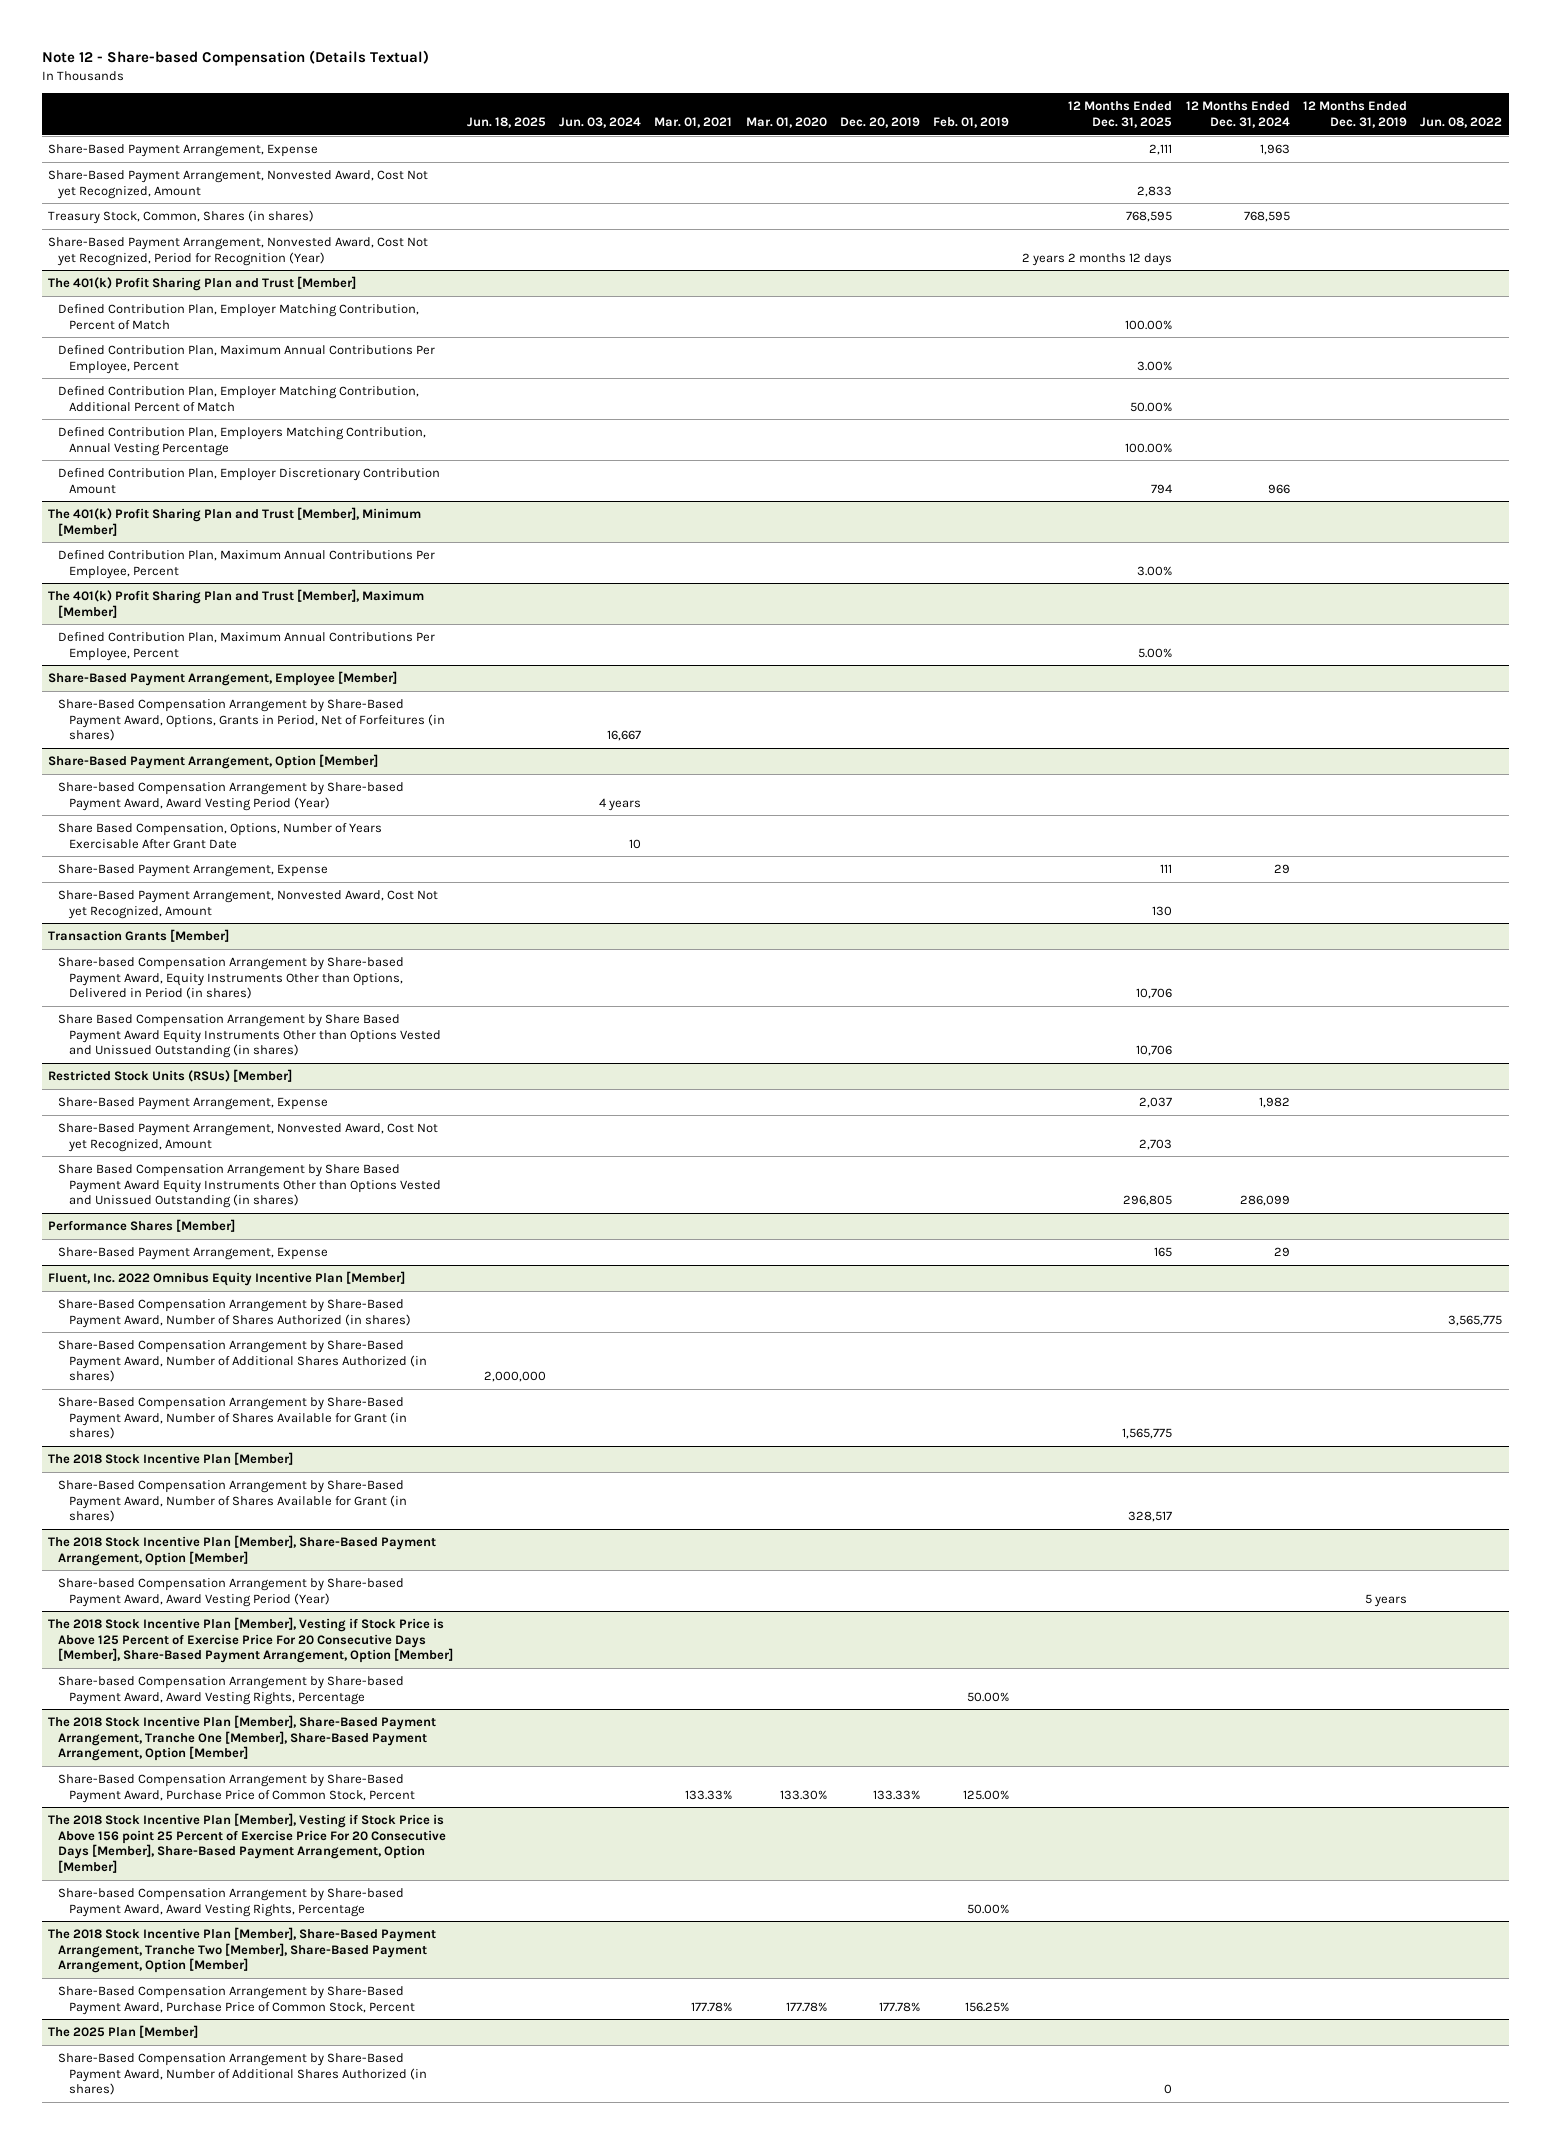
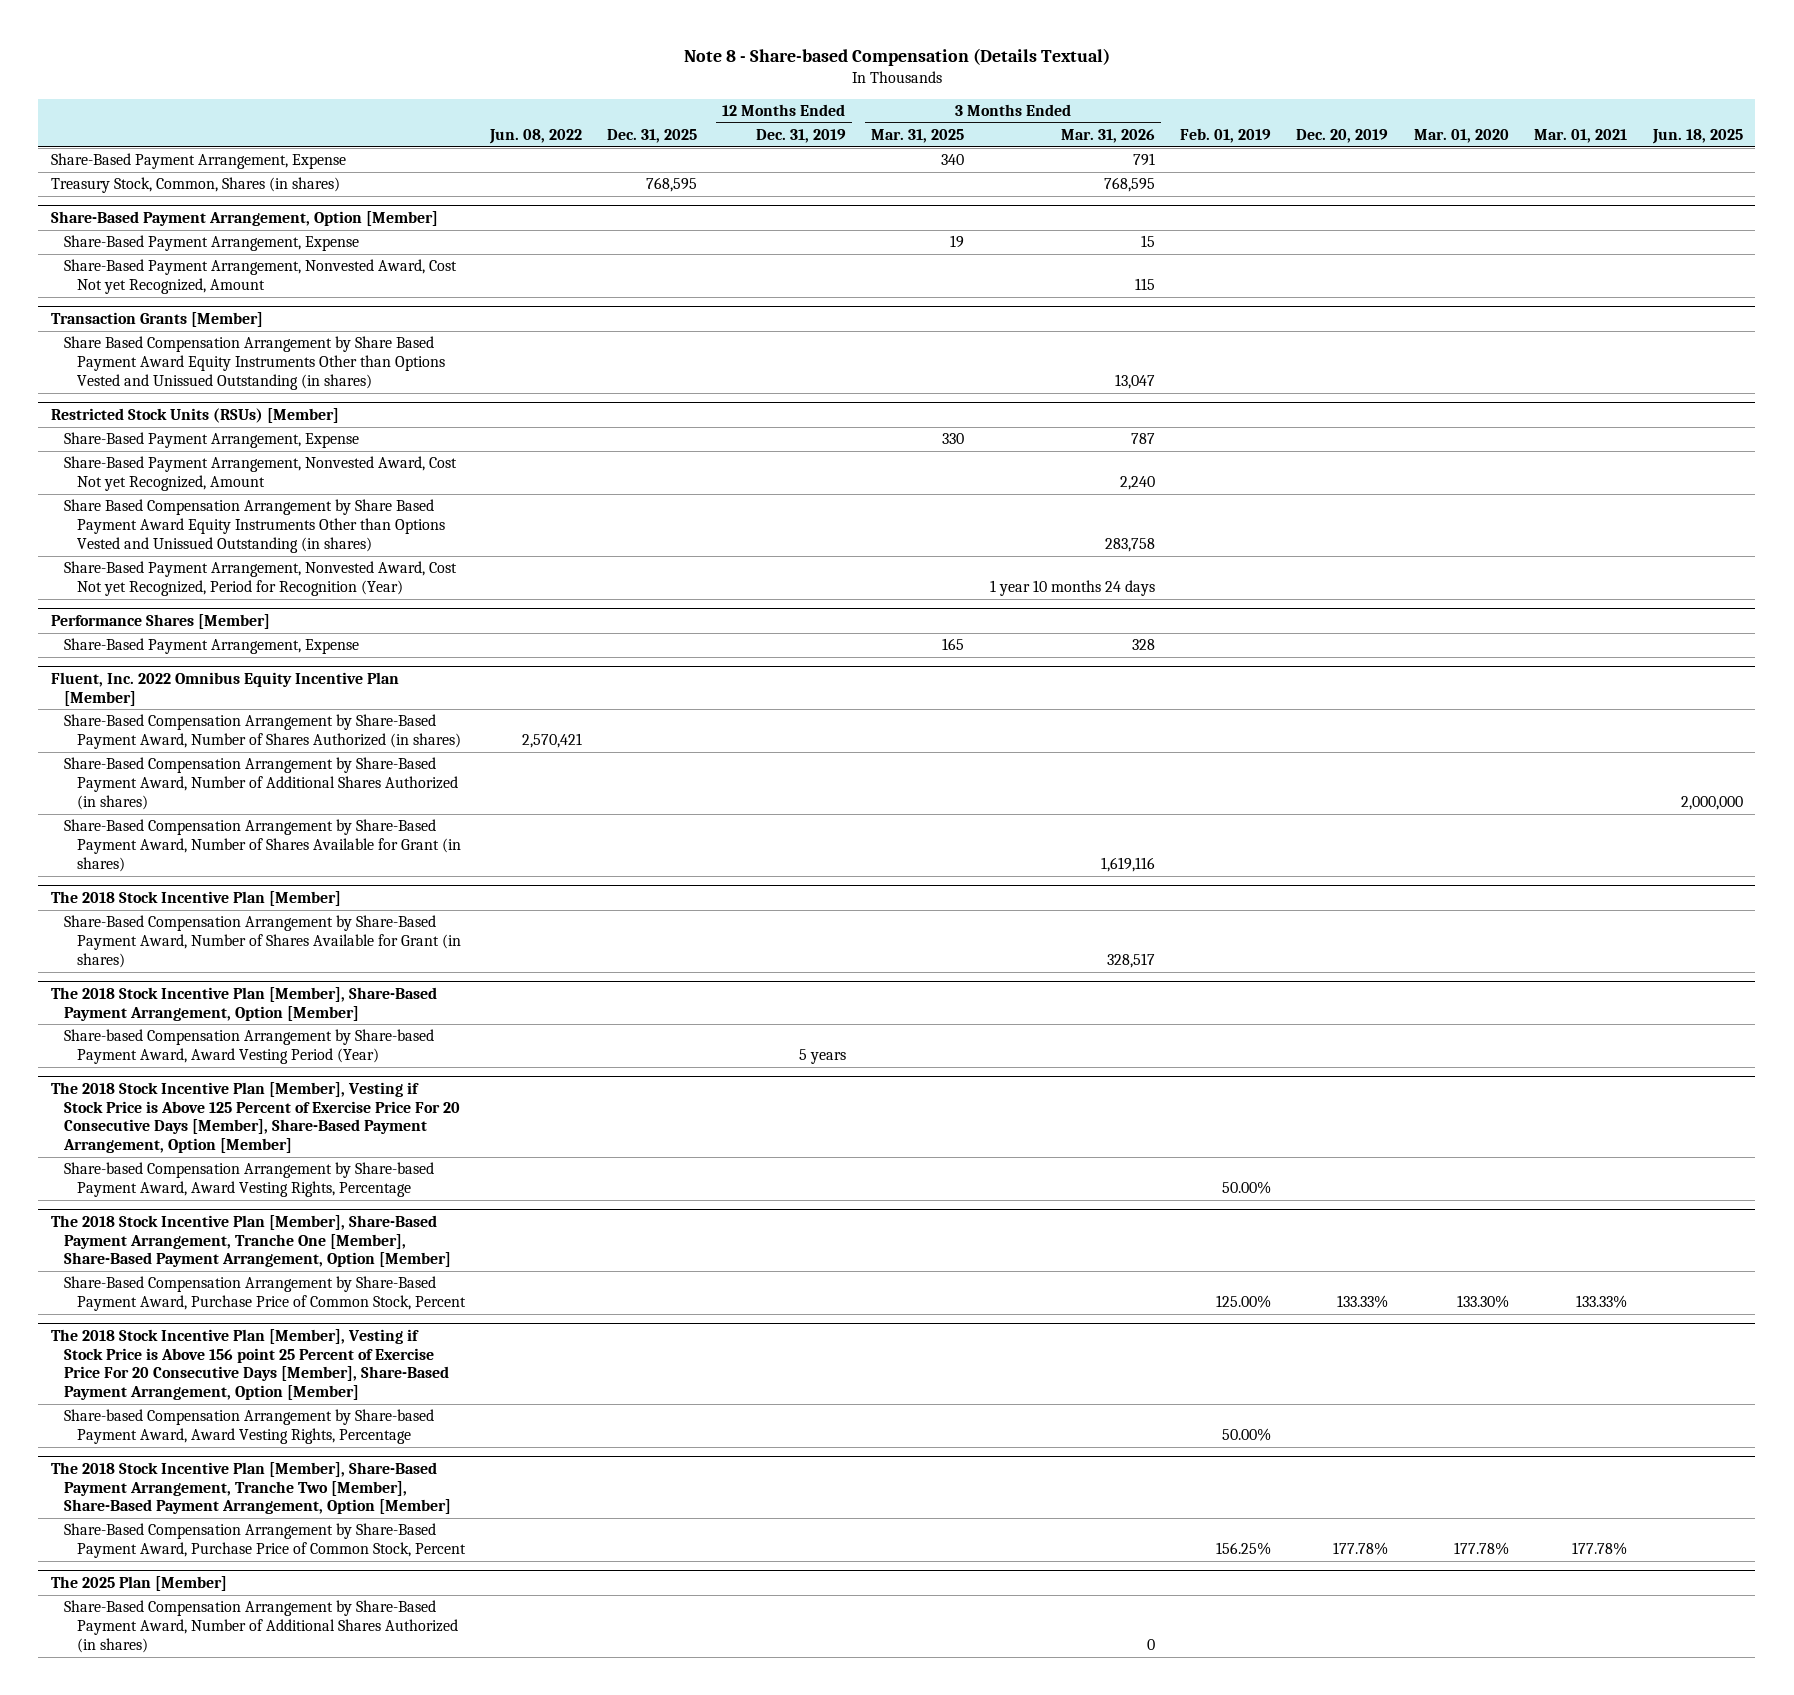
- Note 12 - Share-based Compensation (Details Textual)
+ Note 8 - Share-based Compensation (Details Textual)
- | Jun. 18, 2025 | Jun. 03, 2024 | Mar. 01, 2021 | Mar. 01, 2020 | Dec. 20, 2019 | Feb. 01, 2019 | 12 Months Ended Dec. 31, 2025 | 12 Months Ended Dec. 31, 2024 | 12 Months Ended Dec. 31, 2019 | Jun. 08, 2022
+ | Jun. 08, 2022 | Dec. 31, 2025 | 12 Months Ended Dec. 31, 2019 | 3 Months Ended Mar. 31, 2025 | 3 Months Ended Mar. 31, 2026 | Feb. 01, 2019 | Dec. 20, 2019 | Mar. 01, 2020 | Mar. 01, 2021 | Jun. 18, 2025
- Share-Based Payment Arrangement, Nonvested Award, Cost Not yet Recognized, Amount | | | | | | | 2,833 | | |
- Share-Based Payment Arrangement, Nonvested Award, Cost Not yet Recognized, Period for Recognition (Year) | | | | | | | 2 years 2 months 12 days | | |
- The 401(k) Profit Sharing Plan and Trust [Member]
- Defined Contribution Plan, Employer Matching Contribution, Percent of Match | | | | | | | 100.00% | | |
- Defined Contribution Plan, Maximum Annual Contributions Per Employee, Percent | | | | | | | 3.00% | | |
- Defined Contribution Plan, Employer Matching Contribution, Additional Percent of Match | | | | | | | 50.00% | | |
- Defined Contribution Plan, Employers Matching Contribution, Annual Vesting Percentage | | | | | | | 100.00% | | |
- Defined Contribution Plan, Employer Discretionary Contribution Amount | | | | | | | 794 | 966 | |
- The 401(k) Profit Sharing Plan and Trust [Member], Minimum [Member]
- Defined Contribution Plan, Maximum Annual Contributions Per Employee, Percent | | | | | | | 3.00% | | |
- The 401(k) Profit Sharing Plan and Trust [Member], Maximum [Member]
- Defined Contribution Plan, Maximum Annual Contributions Per Employee, Percent | | | | | | | 5.00% | | |
- Share-Based Payment Arrangement, Employee [Member]
- Share-Based Compensation Arrangement by Share-Based Payment Award, Options, Grants in Period, Net of Forfeitures (in shares) | | 16,667 | | | | | | | |
@ Share-Based Payment Arrangement, Option [Member]
- Share-based Compensation Arrangement by Share-based Payment Award, Award Vesting Period (Year) | | 4 years | | | | | | | |
- Share Based Compensation, Options, Number of Years Exercisable After Grant Date | | 10 | | | | | | | |
@ Transaction Grants [Member]
- Share-based Compensation Arrangement by Share-based Payment Award, Equity Instruments Other than Options, Delivered in Period (in shares) | | | | | | | 10,706 | | |
@ Restricted Stock Units (RSUs) [Member]
+ Share-Based Payment Arrangement, Nonvested Award, Cost Not yet Recognized, Period for Recognition (Year) | | | | | 1 year 10 months 24 days | | | | |
@ Fluent, Inc. 2022 Omnibus Equity Incentive Plan [Member]
- Share-Based Compensation Arrangement by Share-Based Payment Award, Number of Shares Authorized (in shares) | | | | | | | | | | 3,565,775
+ Share-Based Compensation Arrangement by Share-Based Payment Award, Number of Shares Authorized (in shares) | 2,570,421 | | | | | | | | |

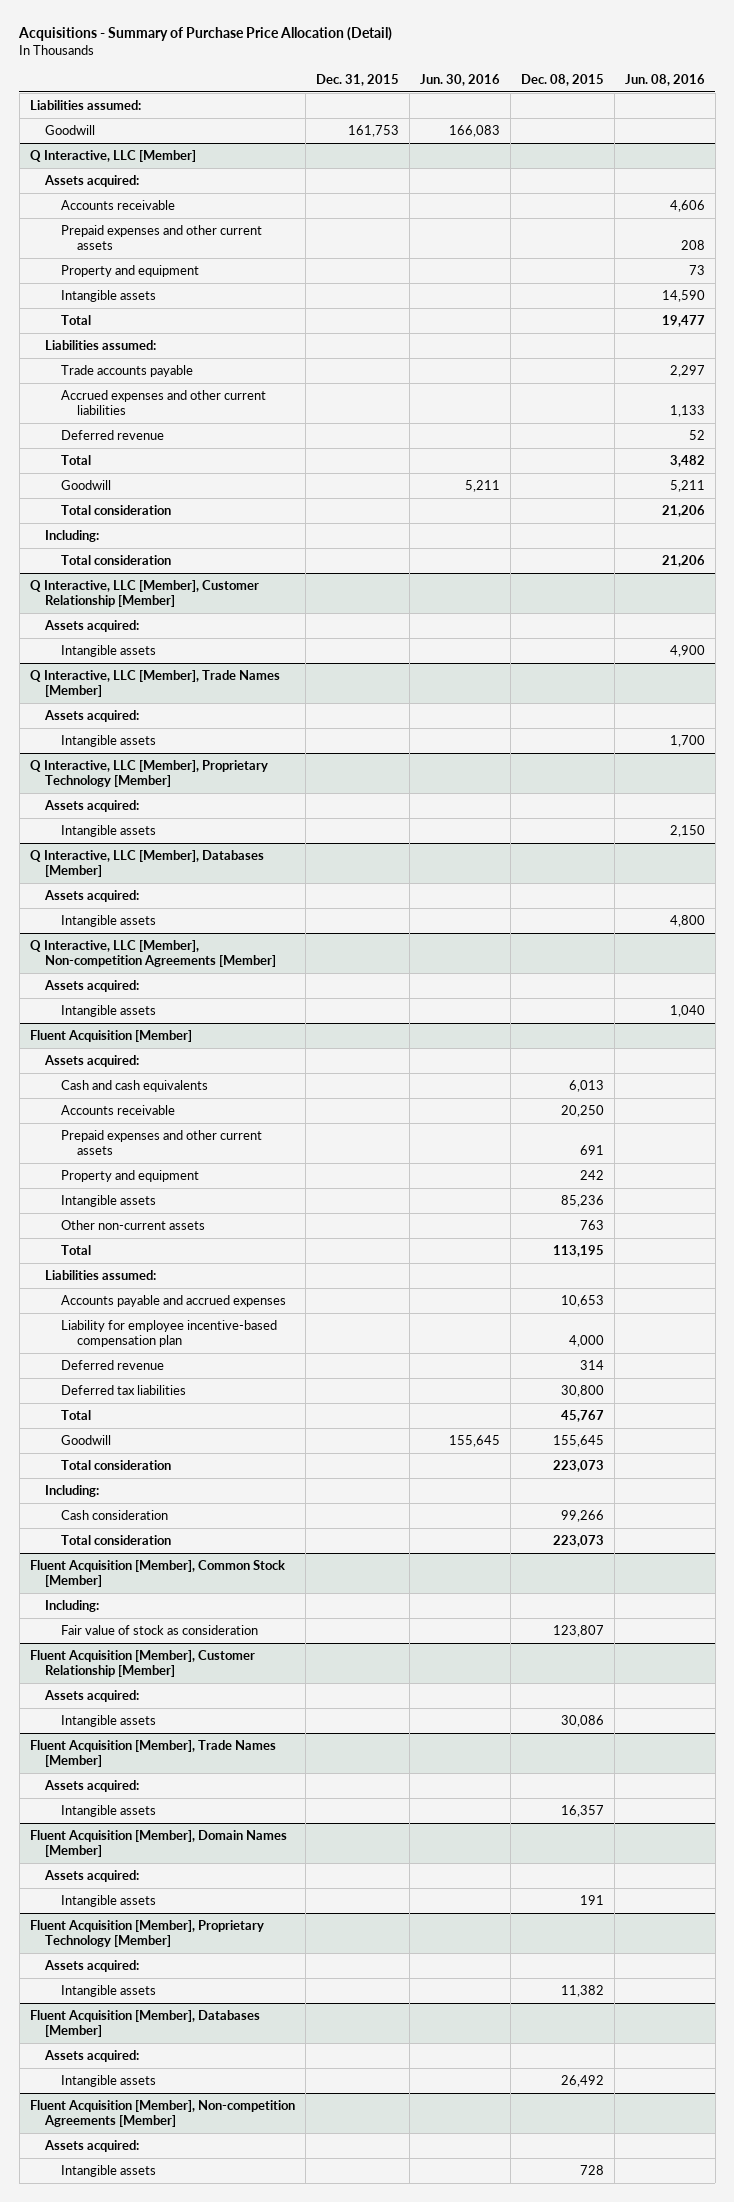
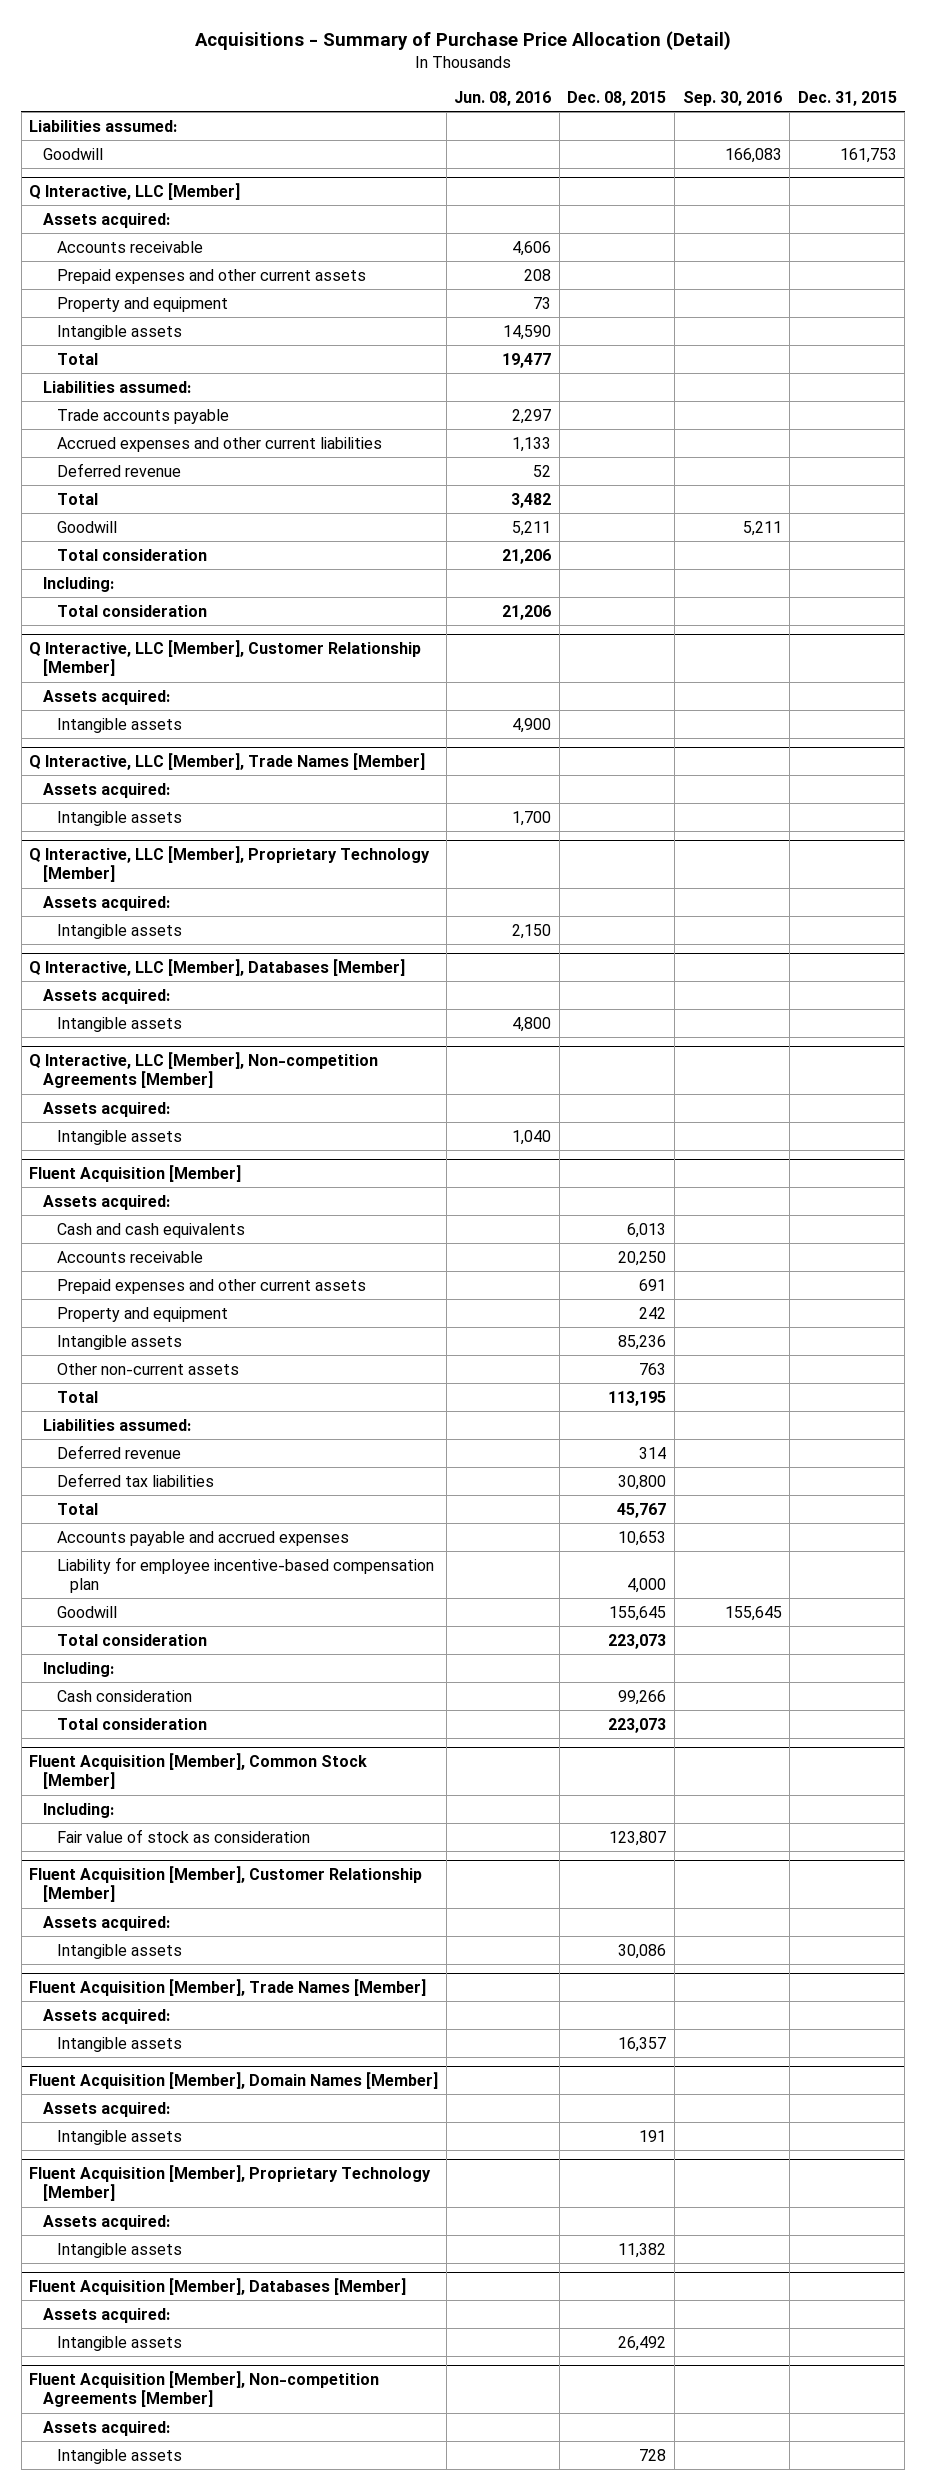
- | Dec. 31, 2015 | Jun. 30, 2016 | Dec. 08, 2015 | Jun. 08, 2016
+ | Jun. 08, 2016 | Dec. 08, 2015 | Sep. 30, 2016 | Dec. 31, 2015
@ Fluent Acquisition [Member]
moved down: Accounts payable and accrued expenses | | 10,653 | |
moved down: Liability for employee incentive-based compensation plan | | 4,000 | |

